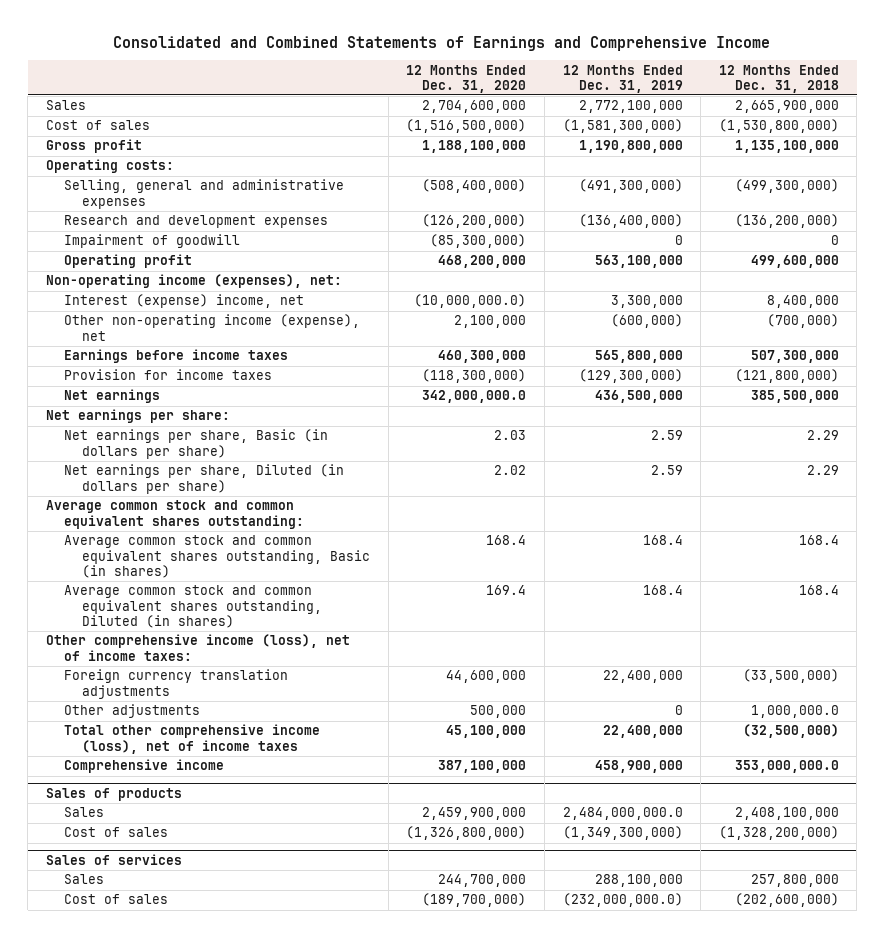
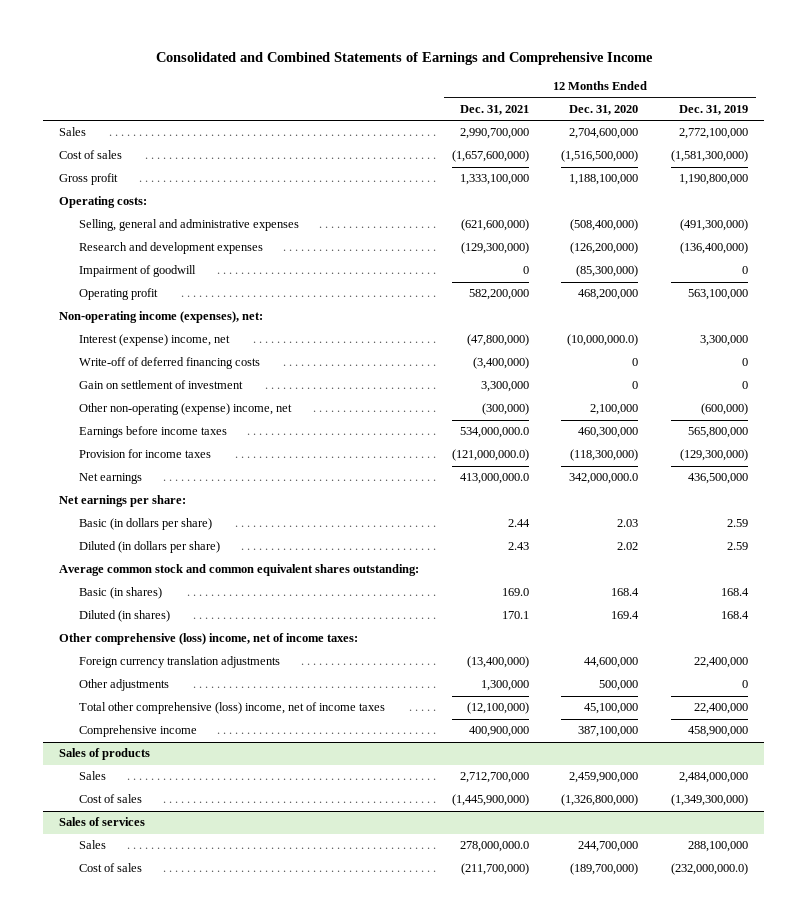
- | 12 Months Ended Dec. 31, 2020 | 12 Months Ended Dec. 31, 2019 | 12 Months Ended Dec. 31, 2018
+ | 12 Months Ended Dec. 31, 2021 | 12 Months Ended Dec. 31, 2020 | 12 Months Ended Dec. 31, 2019
- Other non-operating income (expense), net | 2,100,000 | (600,000) | (700,000)
+ Write-off of deferred financing costs | (3,400,000) | 0 | 0
+ Gain on settlement of investment | 3,300,000 | 0 | 0
+ Other non-operating (expense) income, net | (300,000) | 2,100,000 | (600,000)
- Net earnings per share, Basic (in dollars per share) | 2.03 | 2.59 | 2.29
- Net earnings per share, Diluted (in dollars per share) | 2.02 | 2.59 | 2.29
+ Basic (in dollars per share) | 2.44 | 2.03 | 2.59
+ Diluted (in dollars per share) | 2.43 | 2.02 | 2.59
- Average common stock and common equivalent shares outstanding, Basic (in shares) | 168.4 | 168.4 | 168.4
- Average common stock and common equivalent shares outstanding, Diluted (in shares) | 169.4 | 168.4 | 168.4
- Other comprehensive income (loss), net of income taxes:
+ Basic (in shares) | 169.0 | 168.4 | 168.4
+ Diluted (in shares) | 170.1 | 169.4 | 168.4
+ Other comprehensive (loss) income, net of income taxes:
- Total other comprehensive income (loss), net of income taxes | 45,100,000 | 22,400,000 | (32,500,000)
+ Total other comprehensive (loss) income, net of income taxes | (12,100,000) | 45,100,000 | 22,400,000
@ Sales of products
- Sales | 2,459,900,000 | 2,484,000,000.0 | 2,408,100,000
+ Sales | 2,712,700,000 | 2,459,900,000 | 2,484,000,000

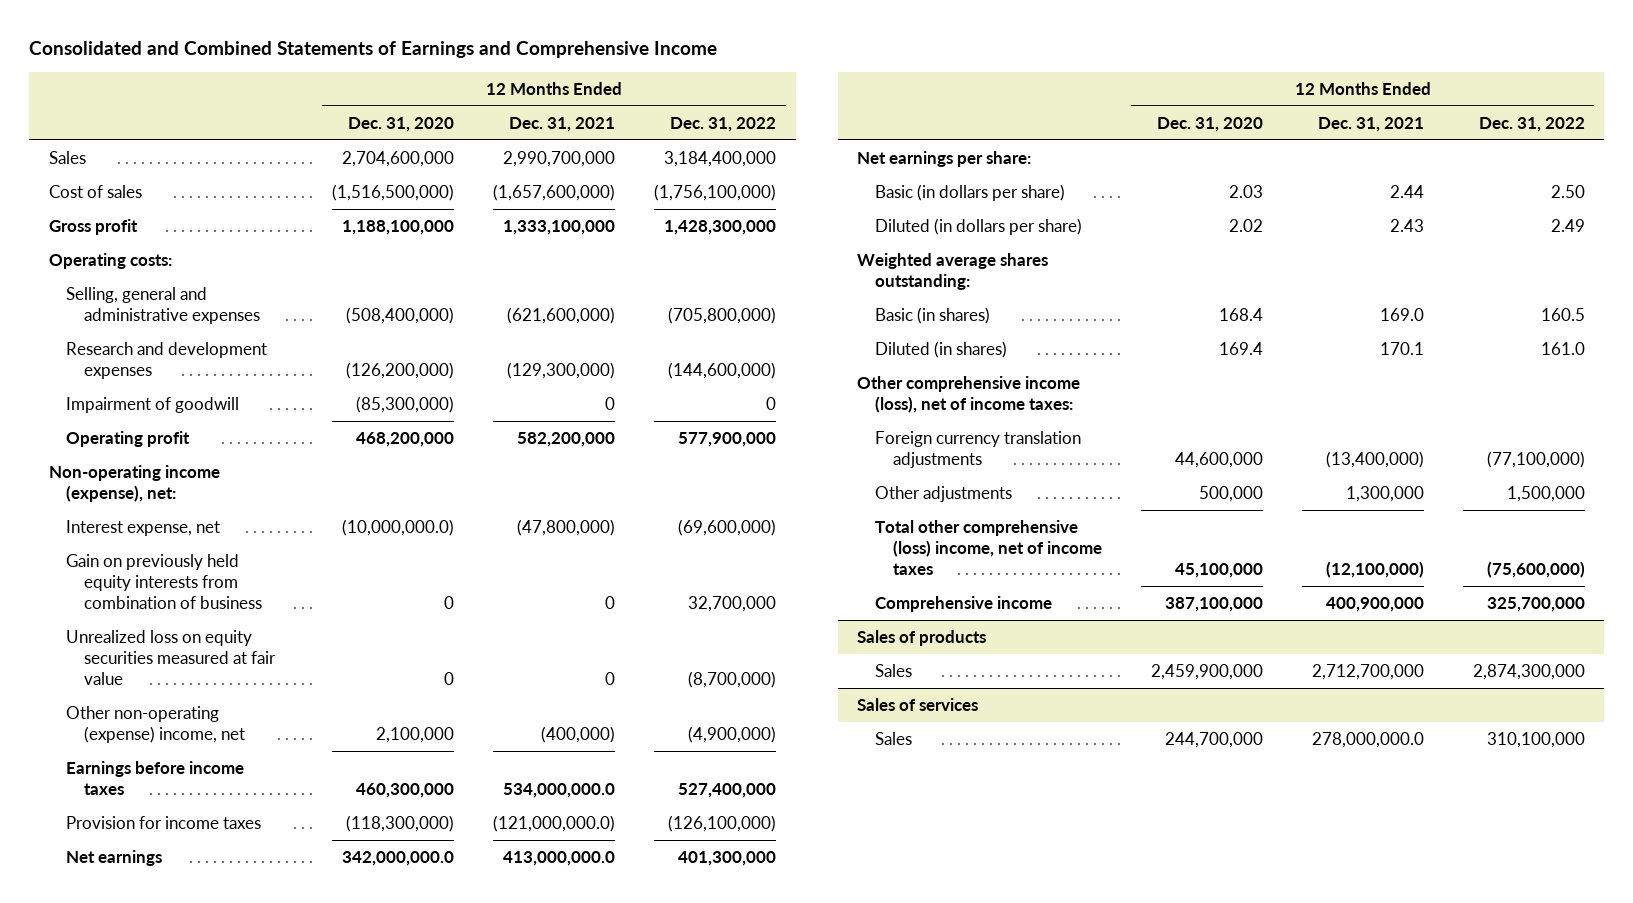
- | 12 Months Ended Dec. 31, 2021 | 12 Months Ended Dec. 31, 2020 | 12 Months Ended Dec. 31, 2019
+ | 12 Months Ended Dec. 31, 2020 | 12 Months Ended Dec. 31, 2021 | 12 Months Ended Dec. 31, 2022
- Non-operating income (expenses), net:
- Interest (expense) income, net | (47,800,000) | (10,000,000.0) | 3,300,000
- Write-off of deferred financing costs | (3,400,000) | 0 | 0
- Gain on settlement of investment | 3,300,000 | 0 | 0
- Other non-operating (expense) income, net | (300,000) | 2,100,000 | (600,000)
+ Non-operating income (expense), net:
+ Interest expense, net | (10,000,000.0) | (47,800,000) | (69,600,000)
+ Gain on previously held equity interests from combination of business | 0 | 0 | 32,700,000
+ Unrealized loss on equity securities measured at fair value | 0 | 0 | (8,700,000)
+ Other non-operating (expense) income, net | 2,100,000 | (400,000) | (4,900,000)
- Average common stock and common equivalent shares outstanding:
+ Weighted average shares outstanding:
- Other comprehensive (loss) income, net of income taxes:
+ Other comprehensive income (loss), net of income taxes:
@ Sales of products
- Cost of sales | (1,445,900,000) | (1,326,800,000) | (1,349,300,000)
@ Sales of services
- Cost of sales | (211,700,000) | (189,700,000) | (232,000,000.0)

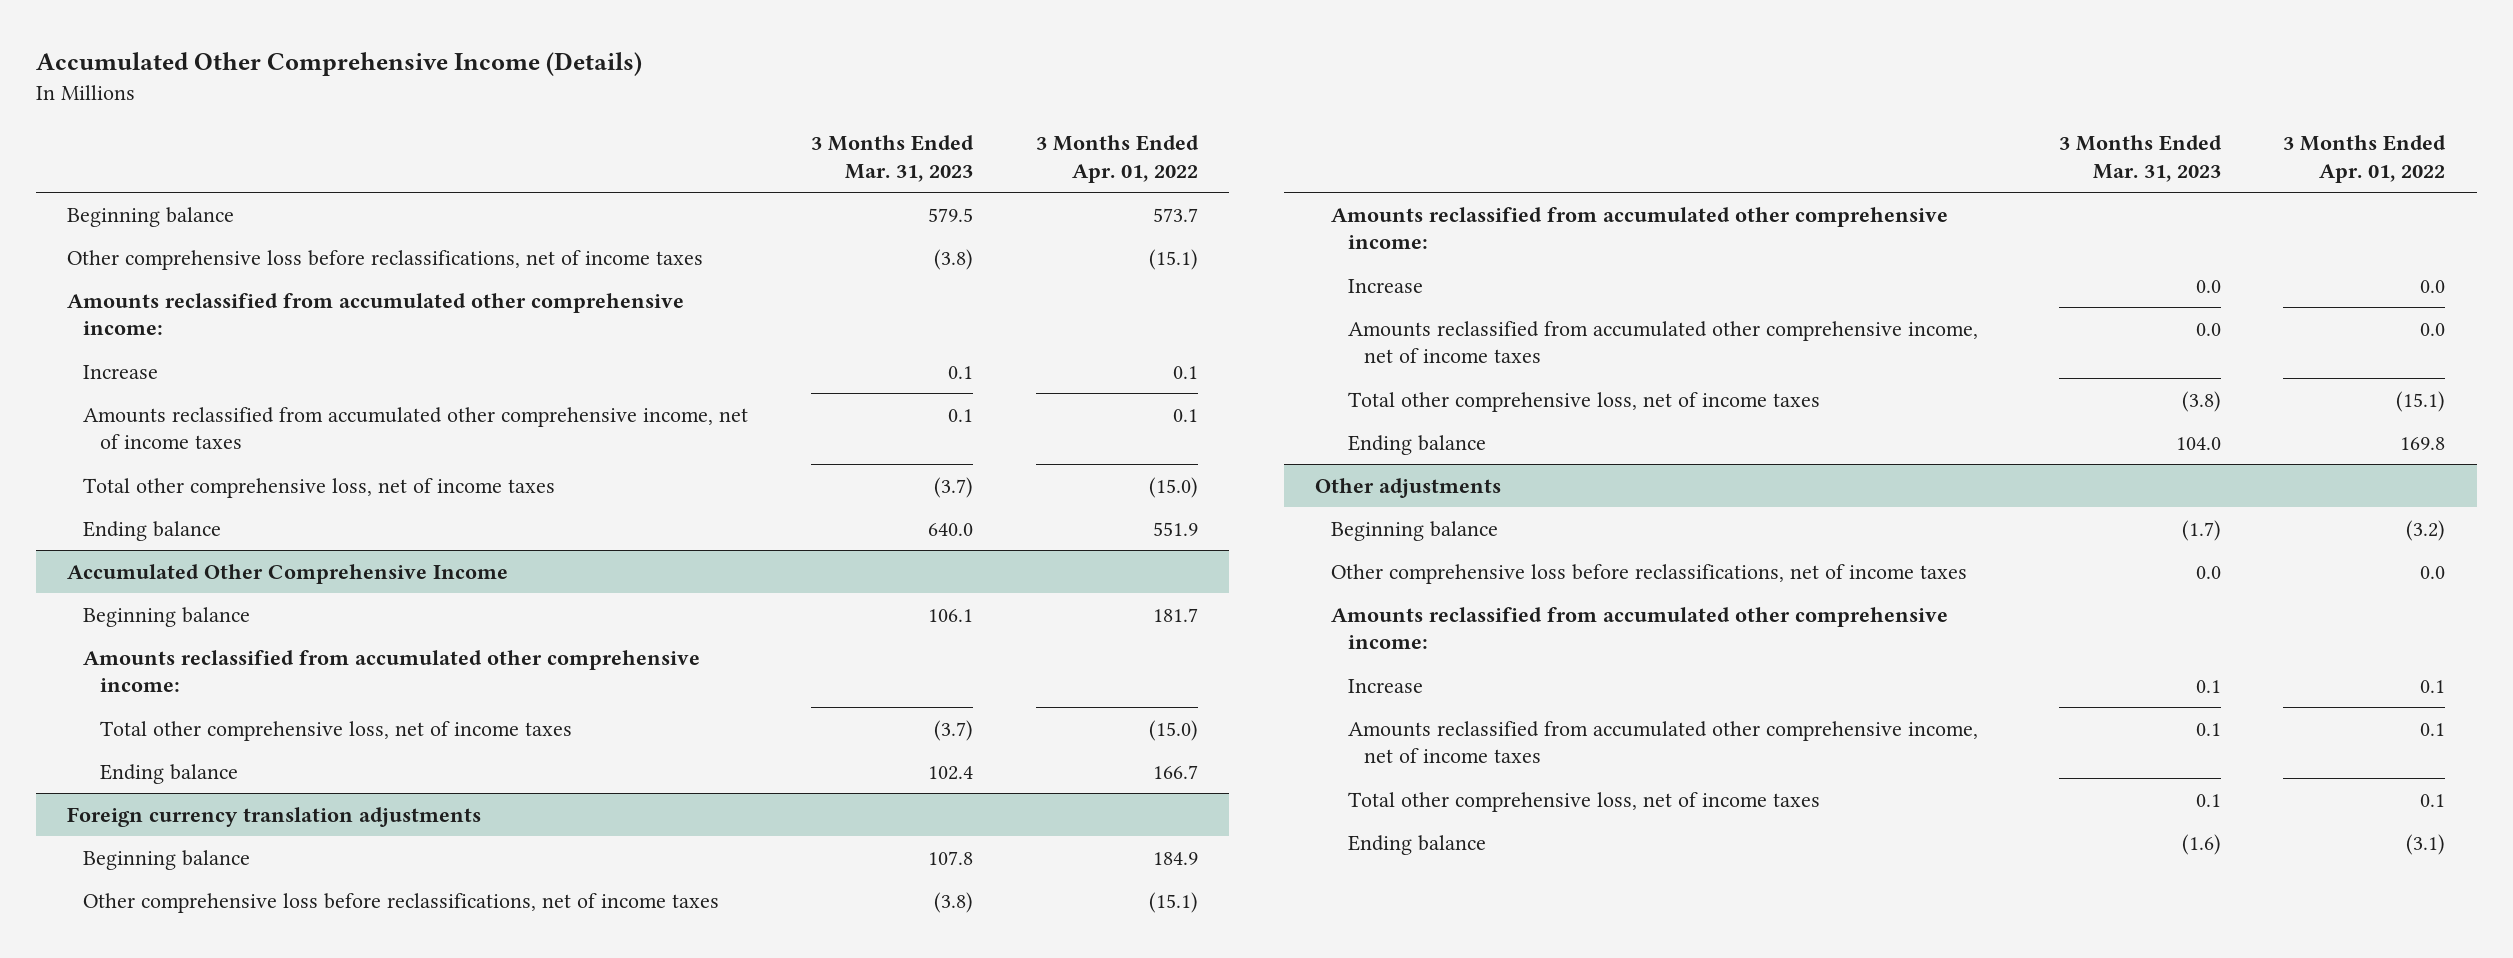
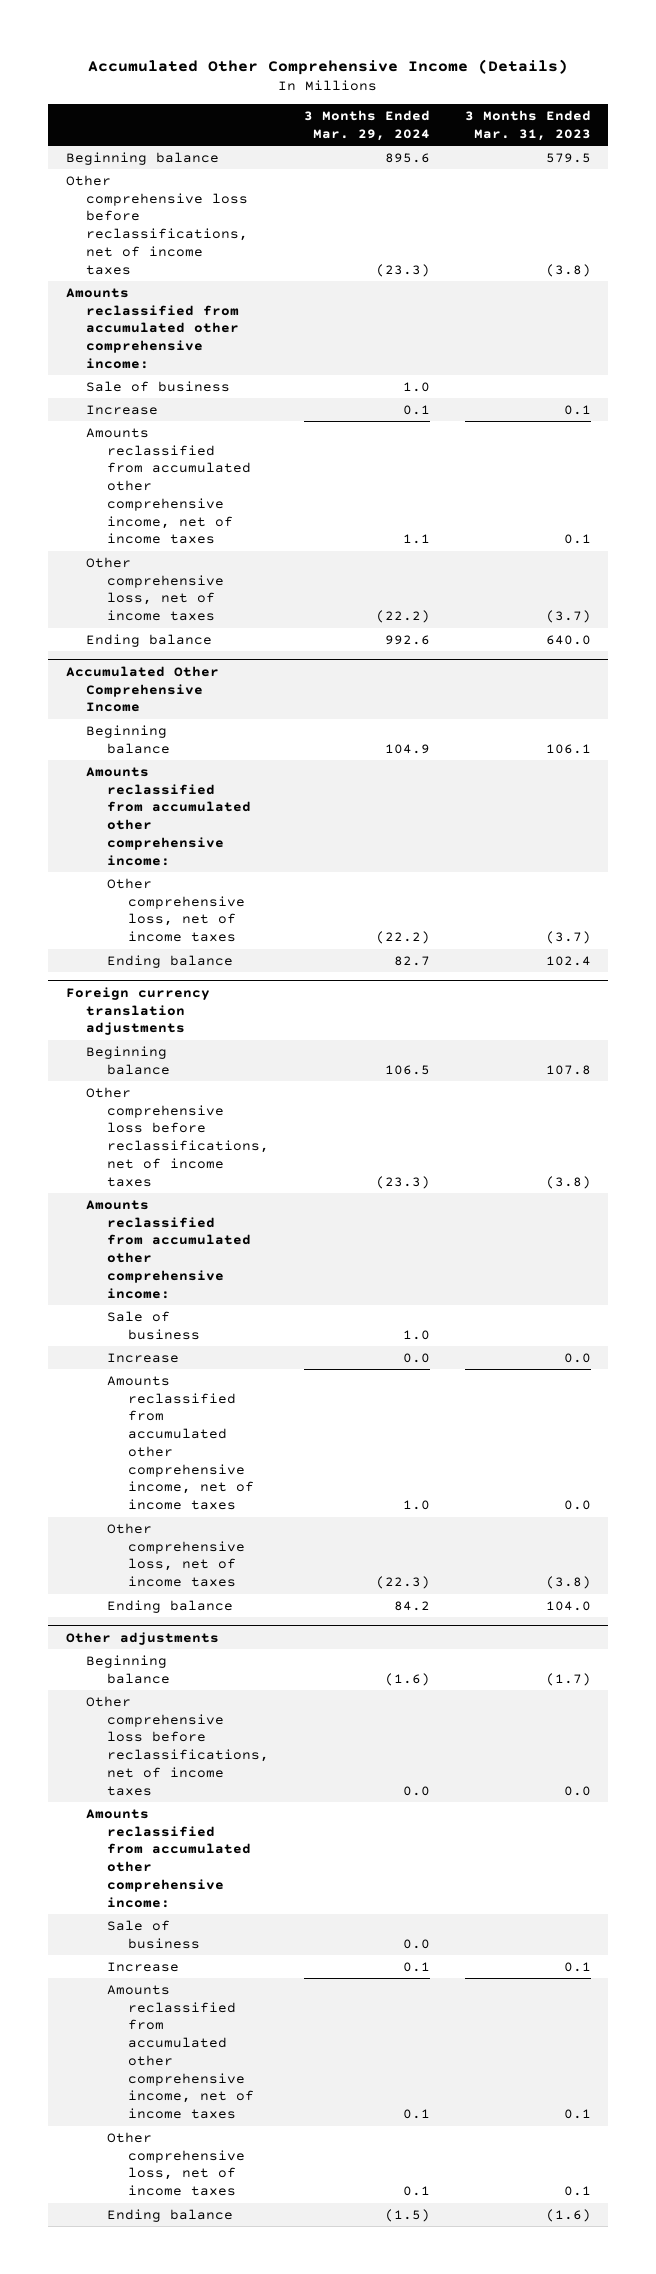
- | 3 Months Ended Mar. 31, 2023 | 3 Months Ended Apr. 01, 2022
+ | 3 Months Ended Mar. 29, 2024 | 3 Months Ended Mar. 31, 2023
+ Sale of business | 1.0 |
- Total other comprehensive loss, net of income taxes | (3.7) | (15.0)
+ Other comprehensive loss, net of income taxes | (22.2) | (3.7)
@ Accumulated Other Comprehensive Income
- Total other comprehensive loss, net of income taxes | (3.7) | (15.0)
+ Other comprehensive loss, net of income taxes | (22.2) | (3.7)
@ Foreign currency translation adjustments
+ Sale of business | 1.0 |
- Total other comprehensive loss, net of income taxes | (3.8) | (15.1)
+ Other comprehensive loss, net of income taxes | (22.3) | (3.8)
@ Other adjustments
+ Sale of business | 0.0 |
- Total other comprehensive loss, net of income taxes | 0.1 | 0.1
+ Other comprehensive loss, net of income taxes | 0.1 | 0.1

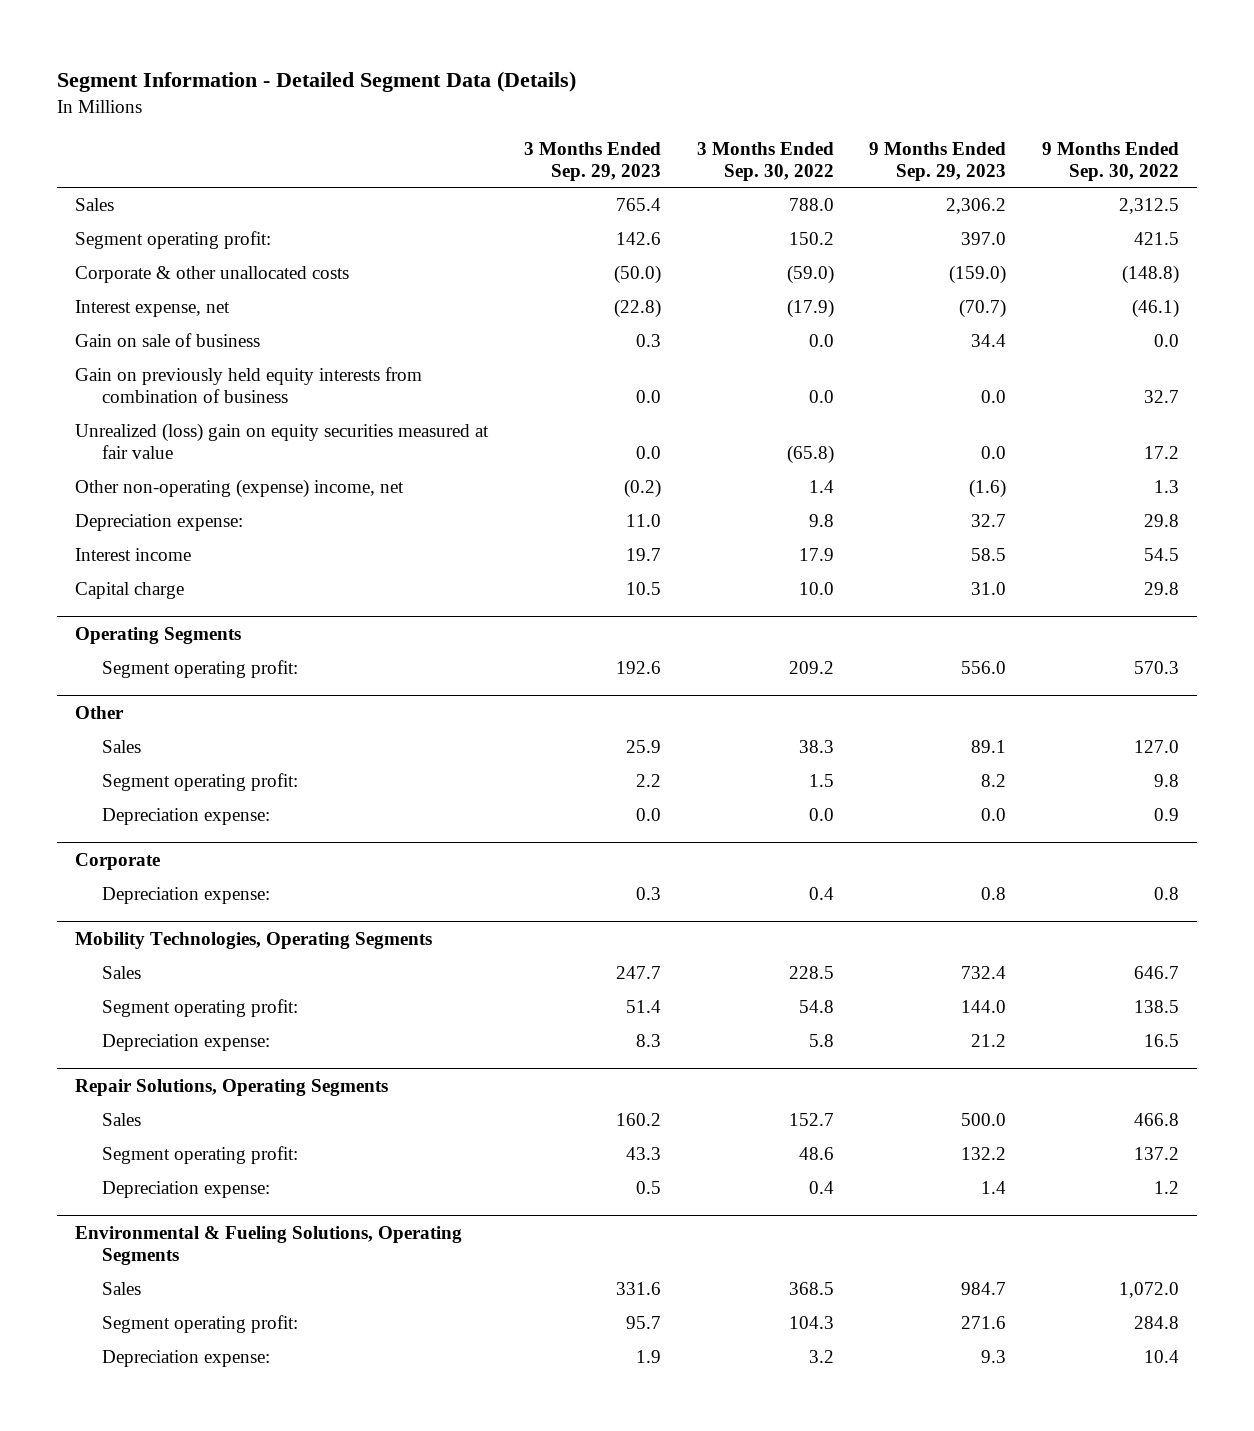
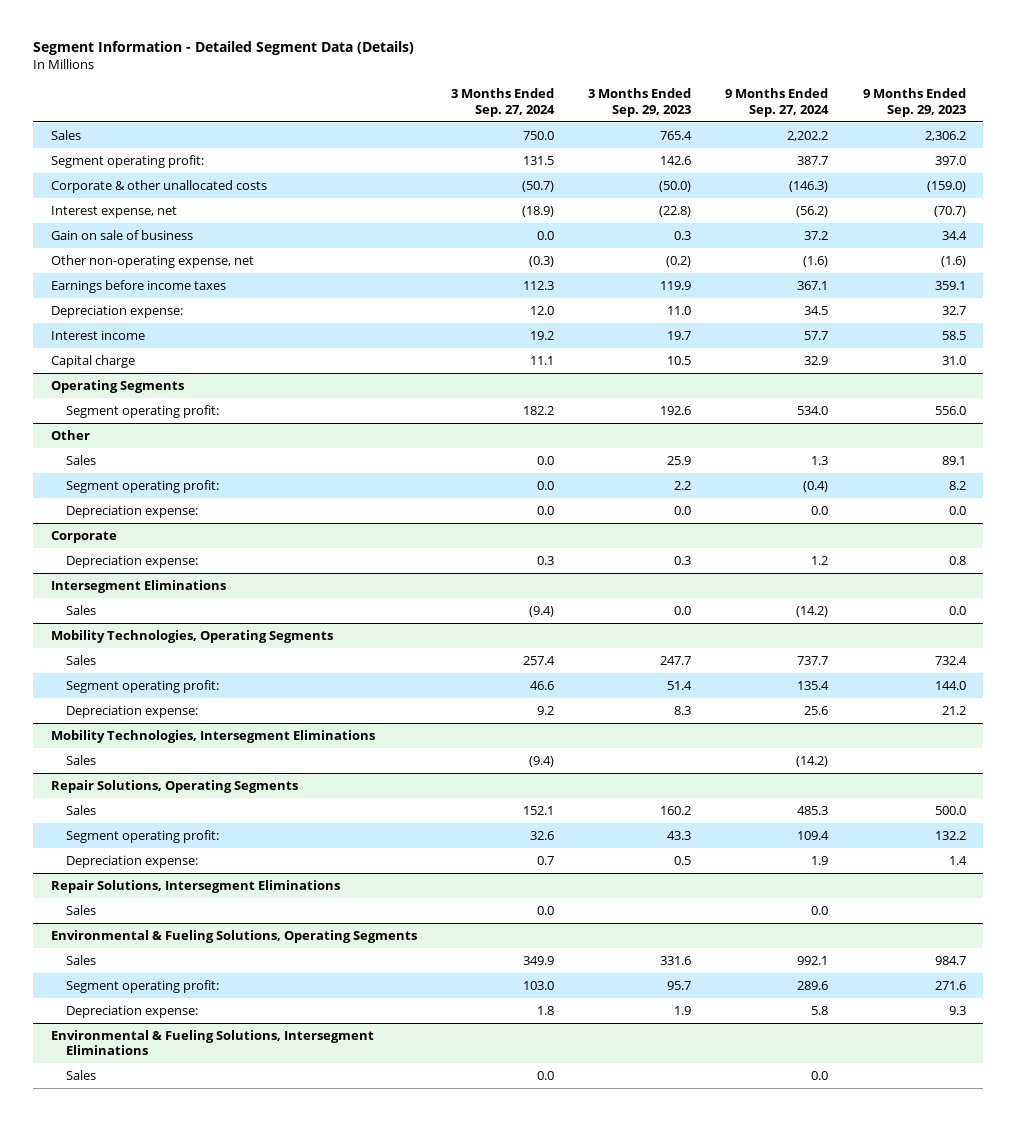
- | 3 Months Ended Sep. 29, 2023 | 3 Months Ended Sep. 30, 2022 | 9 Months Ended Sep. 29, 2023 | 9 Months Ended Sep. 30, 2022
+ | 3 Months Ended Sep. 27, 2024 | 3 Months Ended Sep. 29, 2023 | 9 Months Ended Sep. 27, 2024 | 9 Months Ended Sep. 29, 2023
- Gain on previously held equity interests from combination of business | 0.0 | 0.0 | 0.0 | 32.7
- Unrealized (loss) gain on equity securities measured at fair value | 0.0 | (65.8) | 0.0 | 17.2
- Other non-operating (expense) income, net | (0.2) | 1.4 | (1.6) | 1.3
+ Other non-operating expense, net | (0.3) | (0.2) | (1.6) | (1.6)
+ Earnings before income taxes | 112.3 | 119.9 | 367.1 | 359.1
+ Intersegment Eliminations
+ Sales | (9.4) | 0.0 | (14.2) | 0.0
+ Mobility Technologies, Intersegment Eliminations
+ Sales | (9.4) | | (14.2) |
+ Repair Solutions, Intersegment Eliminations
+ Sales | 0.0 | | 0.0 |
+ Environmental & Fueling Solutions, Intersegment Eliminations
+ Sales | 0.0 | | 0.0 |

